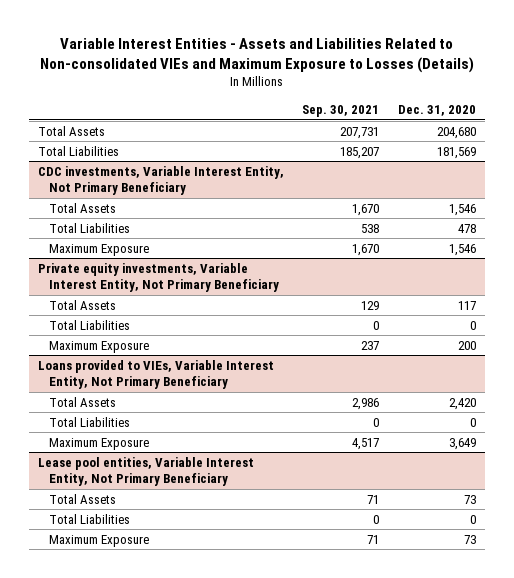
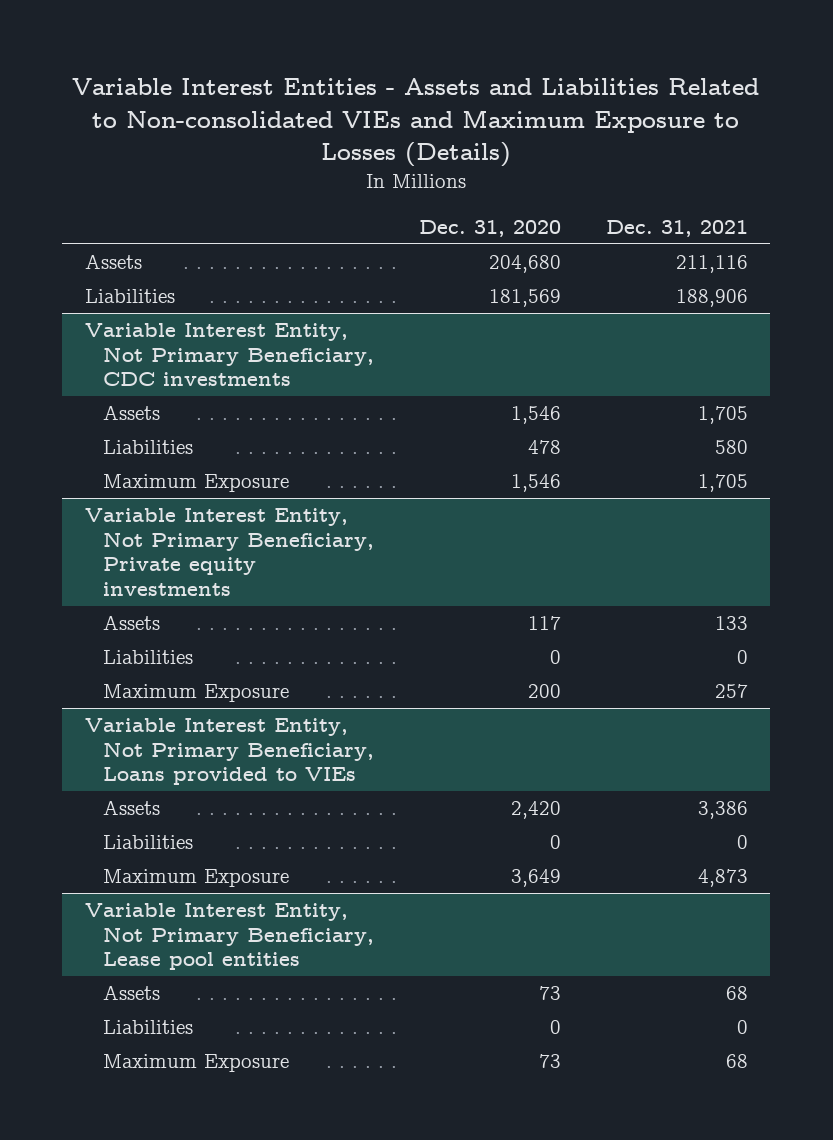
- | Sep. 30, 2021 | Dec. 31, 2020
+ | Dec. 31, 2020 | Dec. 31, 2021
- Total Assets | 207,731 | 204,680
- Total Liabilities | 185,207 | 181,569
- CDC investments, Variable Interest Entity, Not Primary Beneficiary
- Total Assets | 1,670 | 1,546
- Total Liabilities | 538 | 478
+ Assets | 204,680 | 211,116
+ Liabilities | 181,569 | 188,906
+ Variable Interest Entity, Not Primary Beneficiary, CDC investments
+ Assets | 1,546 | 1,705
+ Liabilities | 478 | 580
- Private equity investments, Variable Interest Entity, Not Primary Beneficiary
- Total Assets | 129 | 117
- Total Liabilities | 0 | 0
+ Variable Interest Entity, Not Primary Beneficiary, Private equity investments
+ Assets | 117 | 133
+ Liabilities | 0 | 0
- Loans provided to VIEs, Variable Interest Entity, Not Primary Beneficiary
- Total Assets | 2,986 | 2,420
- Total Liabilities | 0 | 0
+ Variable Interest Entity, Not Primary Beneficiary, Loans provided to VIEs
+ Assets | 2,420 | 3,386
+ Liabilities | 0 | 0
- Lease pool entities, Variable Interest Entity, Not Primary Beneficiary
- Total Assets | 71 | 73
- Total Liabilities | 0 | 0
+ Variable Interest Entity, Not Primary Beneficiary, Lease pool entities
+ Assets | 73 | 68
+ Liabilities | 0 | 0

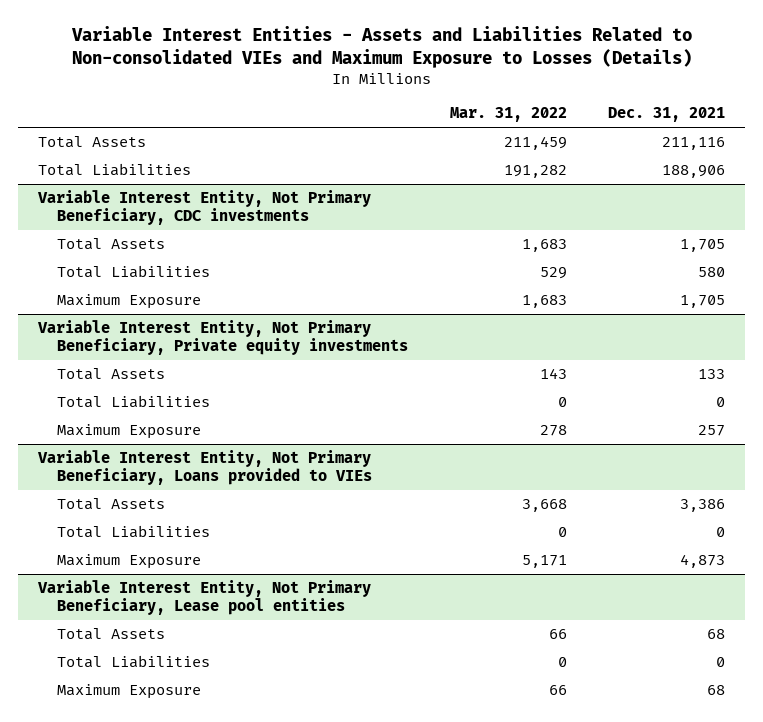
- | Dec. 31, 2020 | Dec. 31, 2021
+ | Mar. 31, 2022 | Dec. 31, 2021
- Assets | 204,680 | 211,116
- Liabilities | 181,569 | 188,906
+ Total Assets | 211,459 | 211,116
+ Total Liabilities | 191,282 | 188,906
@ Variable Interest Entity, Not Primary Beneficiary, CDC investments
- Assets | 1,546 | 1,705
- Liabilities | 478 | 580
+ Total Assets | 1,683 | 1,705
+ Total Liabilities | 529 | 580
@ Variable Interest Entity, Not Primary Beneficiary, Private equity investments
- Assets | 117 | 133
- Liabilities | 0 | 0
+ Total Assets | 143 | 133
+ Total Liabilities | 0 | 0
@ Variable Interest Entity, Not Primary Beneficiary, Loans provided to VIEs
- Assets | 2,420 | 3,386
- Liabilities | 0 | 0
+ Total Assets | 3,668 | 3,386
+ Total Liabilities | 0 | 0
@ Variable Interest Entity, Not Primary Beneficiary, Lease pool entities
- Assets | 73 | 68
- Liabilities | 0 | 0
+ Total Assets | 66 | 68
+ Total Liabilities | 0 | 0

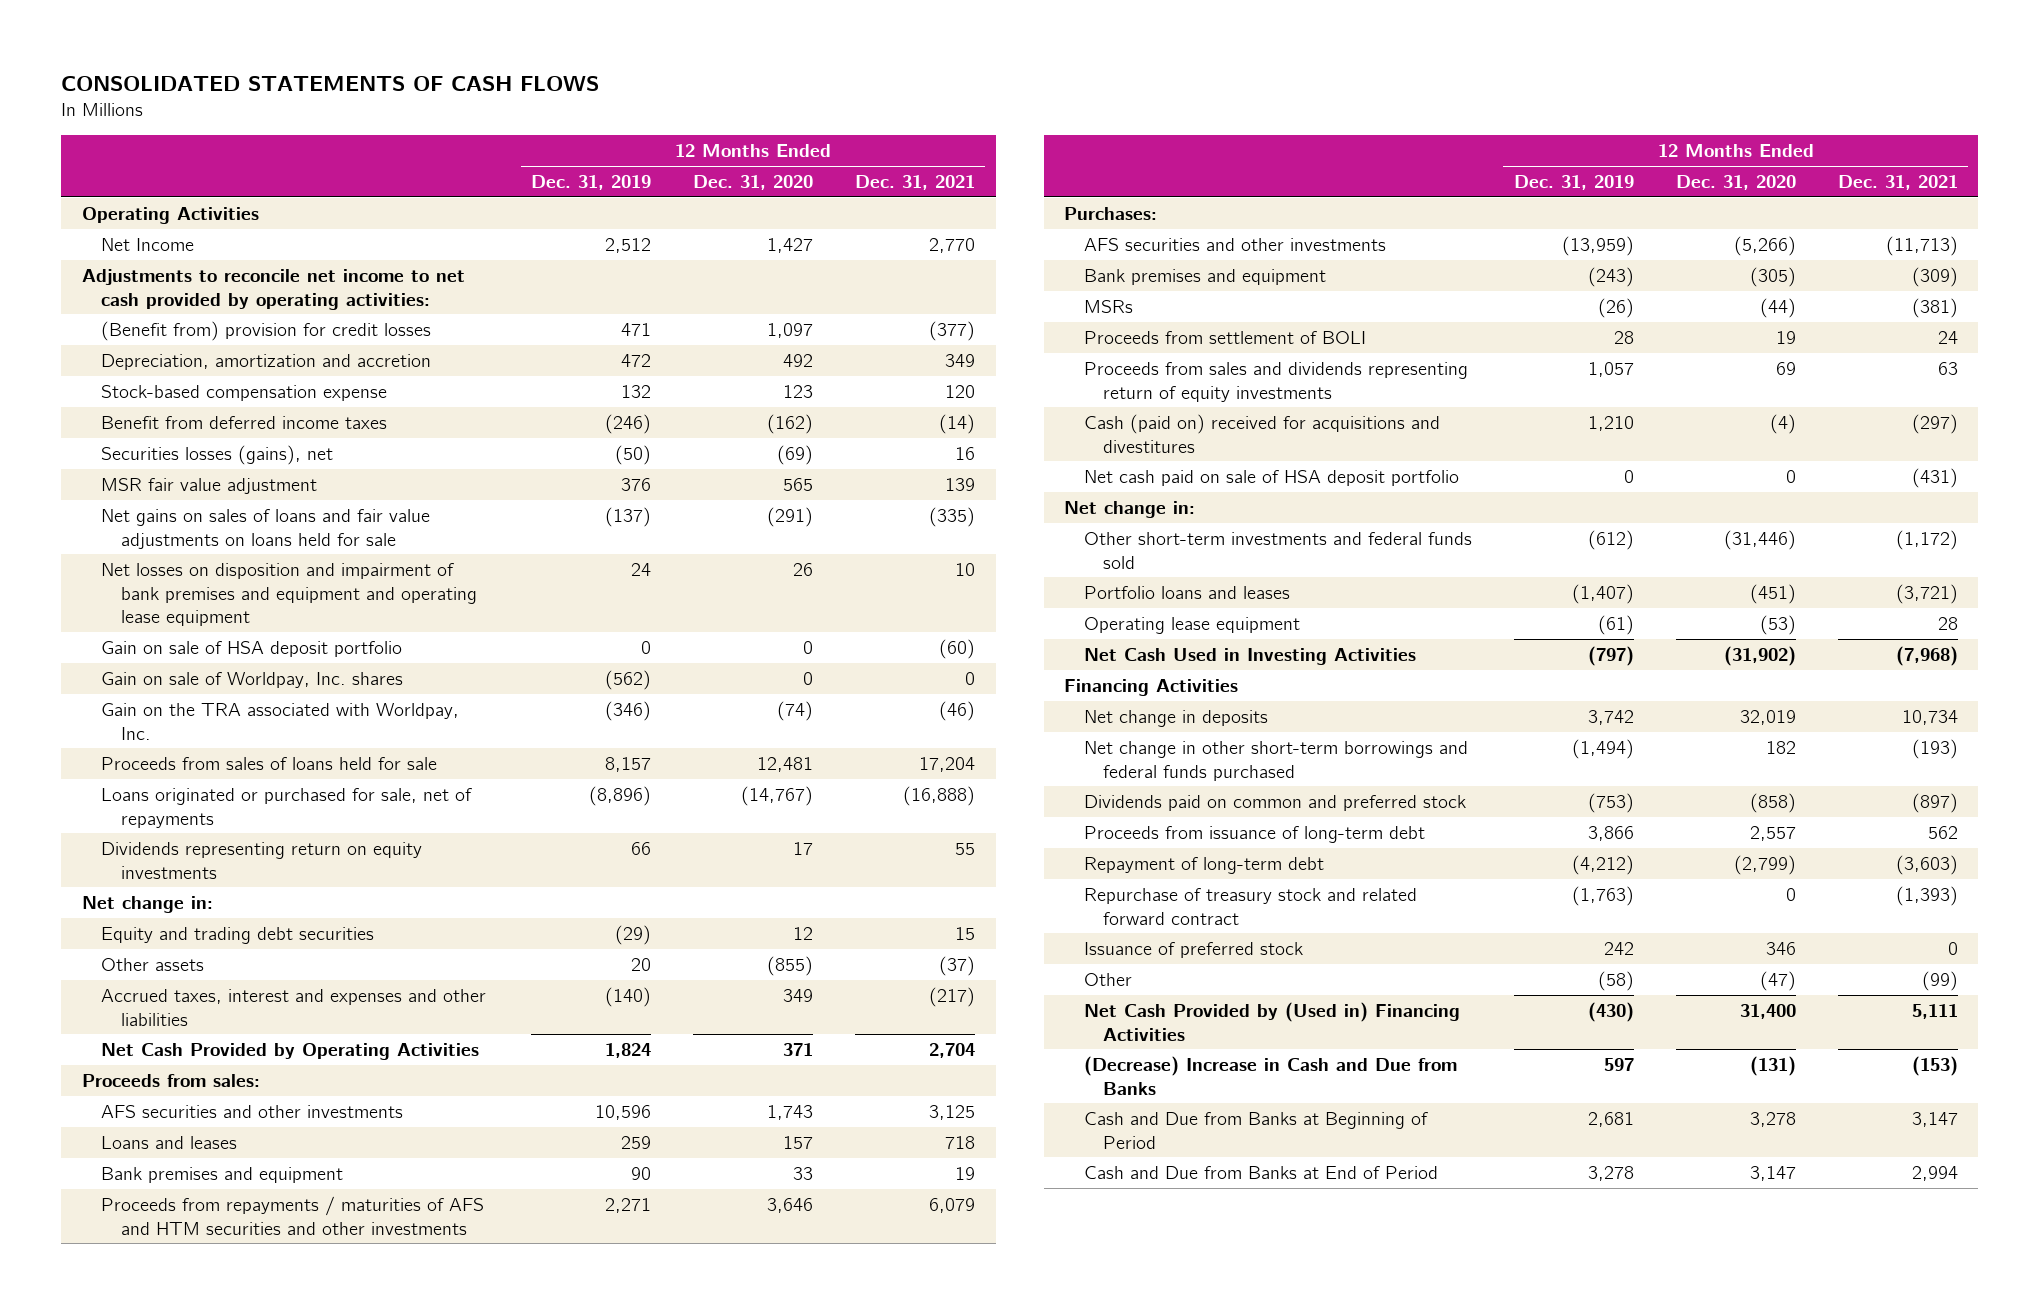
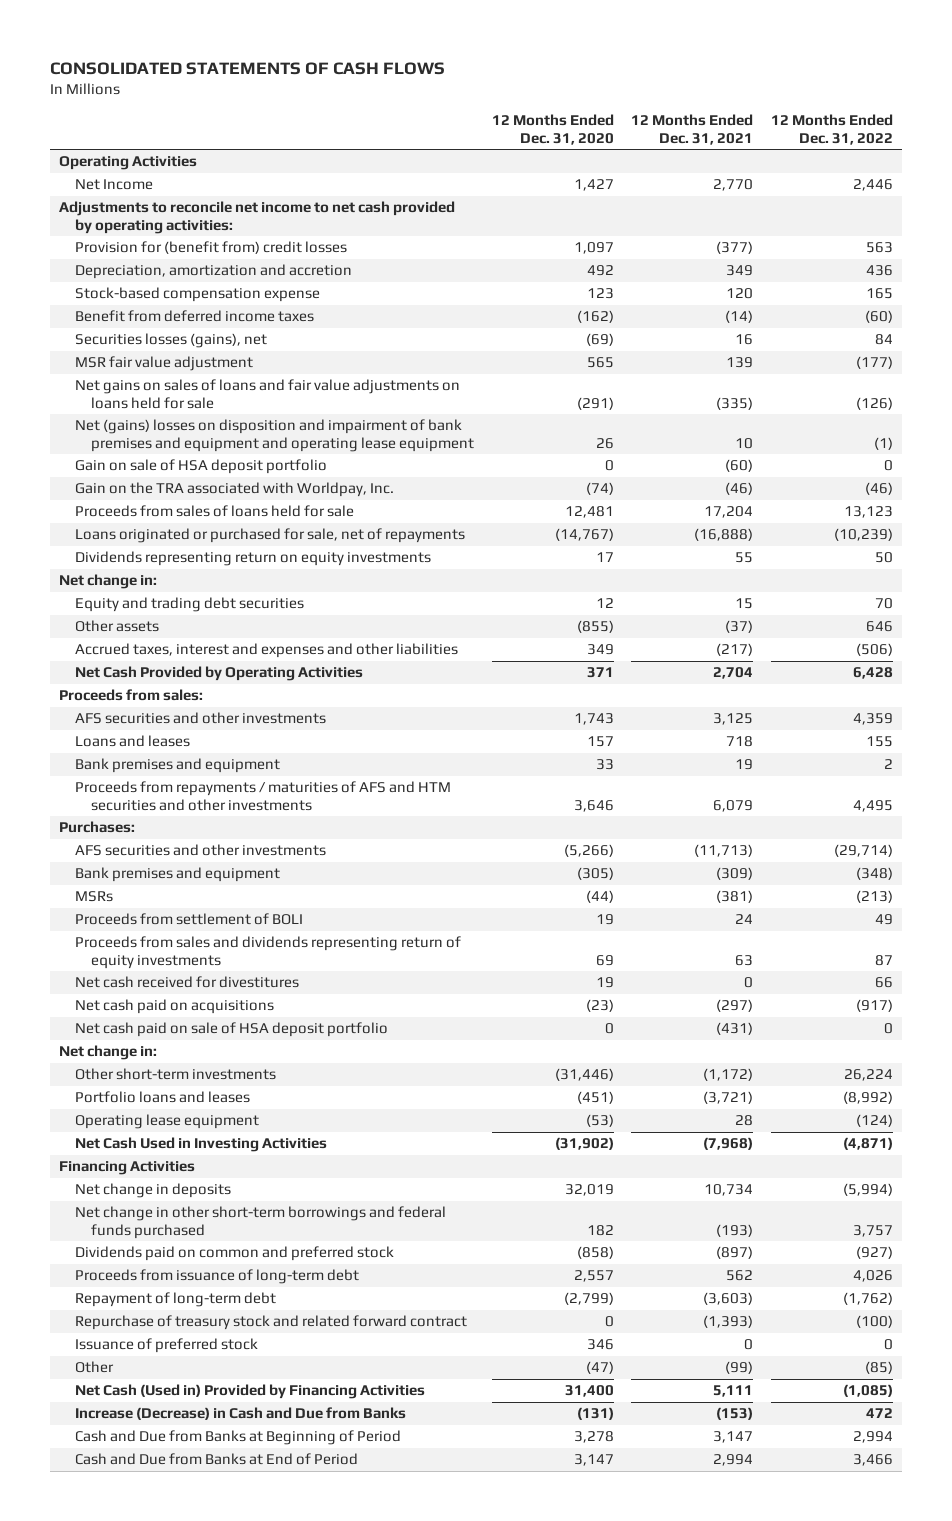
- | 12 Months Ended Dec. 31, 2019 | 12 Months Ended Dec. 31, 2020 | 12 Months Ended Dec. 31, 2021
+ | 12 Months Ended Dec. 31, 2020 | 12 Months Ended Dec. 31, 2021 | 12 Months Ended Dec. 31, 2022
- (Benefit from) provision for credit losses | 471 | 1,097 | (377)
+ Provision for (benefit from) credit losses | 1,097 | (377) | 563
- Net losses on disposition and impairment of bank premises and equipment and operating lease equipment | 24 | 26 | 10
+ Net (gains) losses on disposition and impairment of bank premises and equipment and operating lease equipment | 26 | 10 | (1)
- Gain on sale of Worldpay, Inc. shares | (562) | 0 | 0
- Cash (paid on) received for acquisitions and divestitures | 1,210 | (4) | (297)
+ Net cash received for divestitures | 19 | 0 | 66
+ Net cash paid on acquisitions | (23) | (297) | (917)
- Other short-term investments and federal funds sold | (612) | (31,446) | (1,172)
+ Other short-term investments | (31,446) | (1,172) | 26,224
- Net Cash Provided by (Used in) Financing Activities | (430) | 31,400 | 5,111
- (Decrease) Increase in Cash and Due from Banks | 597 | (131) | (153)
+ Net Cash (Used in) Provided by Financing Activities | 31,400 | 5,111 | (1,085)
+ Increase (Decrease) in Cash and Due from Banks | (131) | (153) | 472

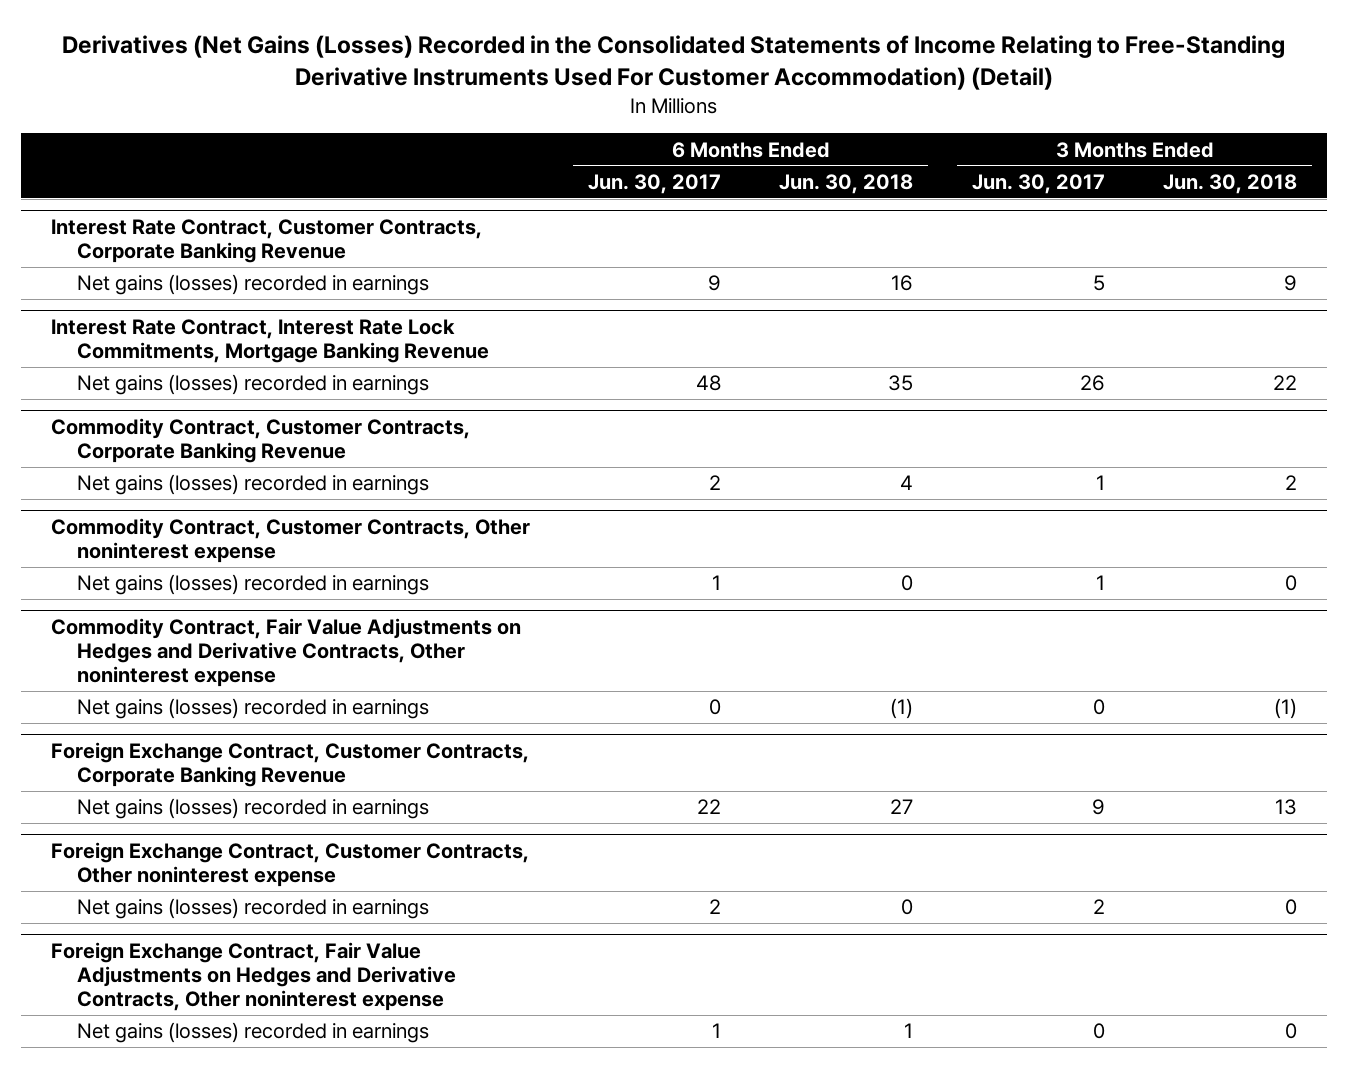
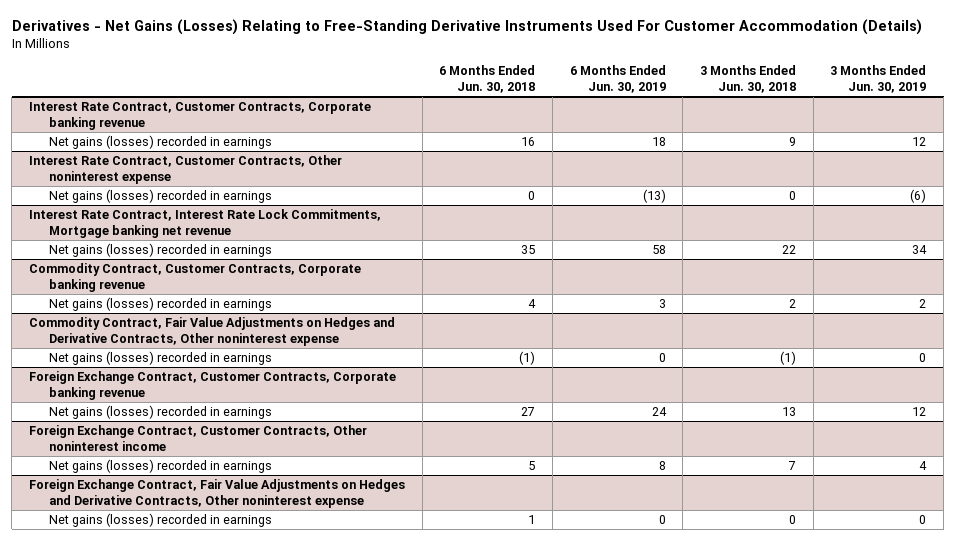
- Derivatives (Net Gains (Losses) Recorded in the Consolidated Statements of Income Relating to Free-Standing Derivative Instruments Used For Customer Accommodation) (Detail)
+ Derivatives - Net Gains (Losses) Relating to Free-Standing Derivative Instruments Used For Customer Accommodation (Details)
- | 6 Months Ended Jun. 30, 2017 | 6 Months Ended Jun. 30, 2018 | 3 Months Ended Jun. 30, 2017 | 3 Months Ended Jun. 30, 2018
+ | 6 Months Ended Jun. 30, 2018 | 6 Months Ended Jun. 30, 2019 | 3 Months Ended Jun. 30, 2018 | 3 Months Ended Jun. 30, 2019
- Interest Rate Contract, Customer Contracts, Corporate Banking Revenue
+ Interest Rate Contract, Customer Contracts, Corporate banking revenue
- Interest Rate Contract, Interest Rate Lock Commitments, Mortgage Banking Revenue
+ Interest Rate Contract, Customer Contracts, Other noninterest expense
+ Net gains (losses) recorded in earnings | 0 | (13) | 0 | (6)
+ Interest Rate Contract, Interest Rate Lock Commitments, Mortgage banking net revenue
- Commodity Contract, Customer Contracts, Corporate Banking Revenue
+ Commodity Contract, Customer Contracts, Corporate banking revenue
- Commodity Contract, Customer Contracts, Other noninterest expense
- Net gains (losses) recorded in earnings | 1 | 0 | 1 | 0
- Foreign Exchange Contract, Customer Contracts, Corporate Banking Revenue
+ Foreign Exchange Contract, Customer Contracts, Corporate banking revenue
- Foreign Exchange Contract, Customer Contracts, Other noninterest expense
- Net gains (losses) recorded in earnings | 2 | 0 | 2 | 0
+ Foreign Exchange Contract, Customer Contracts, Other noninterest income
+ Net gains (losses) recorded in earnings | 5 | 8 | 7 | 4

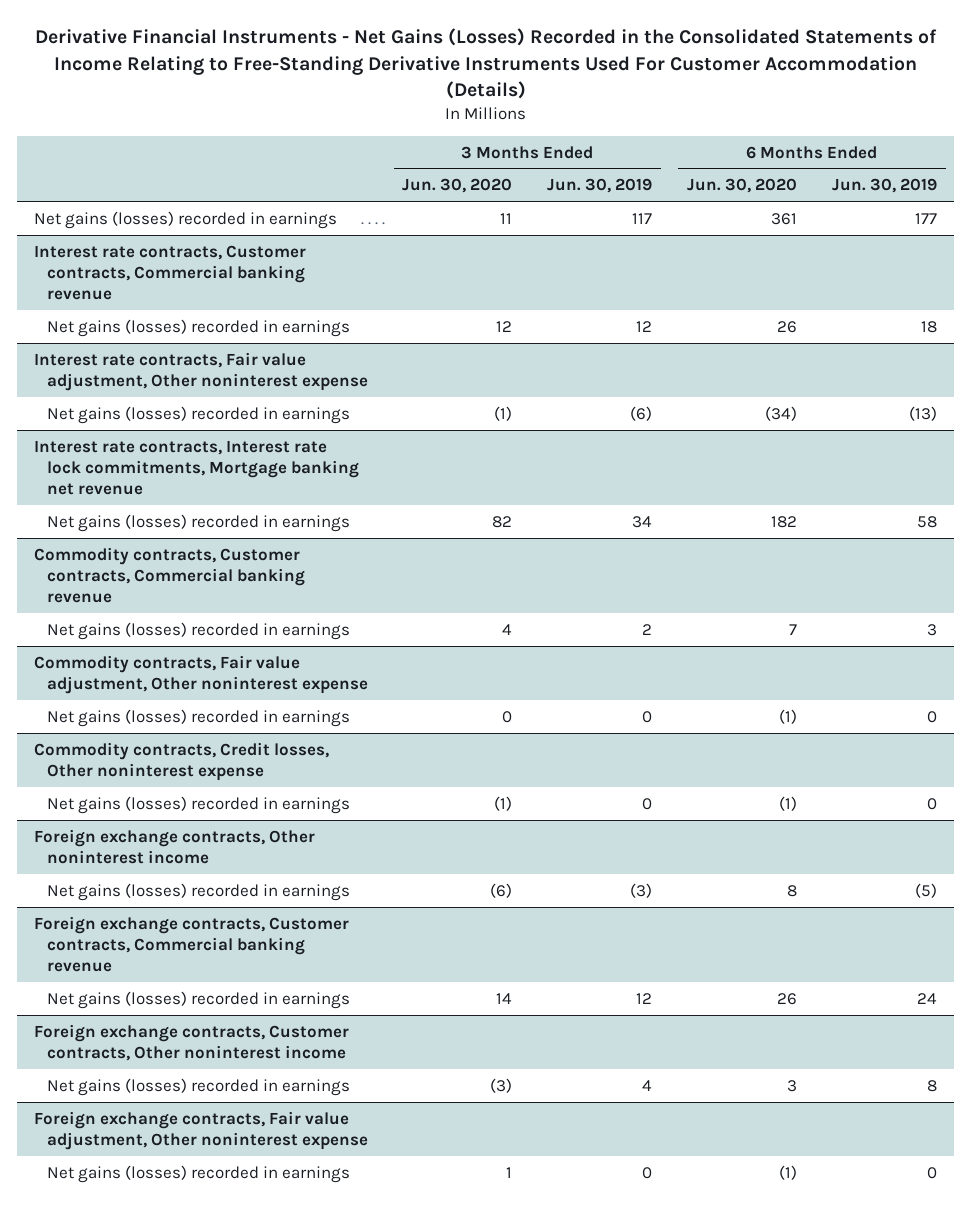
- Derivatives - Net Gains (Losses) Relating to Free-Standing Derivative Instruments Used For Customer Accommodation (Details)
+ Derivative Financial Instruments - Net Gains (Losses) Recorded in the Consolidated Statements of Income Relating to Free-Standing Derivative Instruments Used For Customer Accommodation (Details)
- | 6 Months Ended Jun. 30, 2018 | 6 Months Ended Jun. 30, 2019 | 3 Months Ended Jun. 30, 2018 | 3 Months Ended Jun. 30, 2019
+ | 3 Months Ended Jun. 30, 2020 | 3 Months Ended Jun. 30, 2019 | 6 Months Ended Jun. 30, 2020 | 6 Months Ended Jun. 30, 2019
- Interest Rate Contract, Customer Contracts, Corporate banking revenue
+ Net gains (losses) recorded in earnings | 11 | 117 | 361 | 177
+ Interest rate contracts, Customer contracts, Commercial banking revenue
- Interest Rate Contract, Customer Contracts, Other noninterest expense
+ Interest rate contracts, Fair value adjustment, Other noninterest expense
- Interest Rate Contract, Interest Rate Lock Commitments, Mortgage banking net revenue
+ Interest rate contracts, Interest rate lock commitments, Mortgage banking net revenue
- Commodity Contract, Customer Contracts, Corporate banking revenue
+ Commodity contracts, Customer contracts, Commercial banking revenue
- Commodity Contract, Fair Value Adjustments on Hedges and Derivative Contracts, Other noninterest expense
+ Commodity contracts, Fair value adjustment, Other noninterest expense
- Foreign Exchange Contract, Customer Contracts, Corporate banking revenue
+ Commodity contracts, Credit losses, Other noninterest expense
+ Net gains (losses) recorded in earnings | (1) | 0 | (1) | 0
+ Foreign exchange contracts, Other noninterest income
+ Net gains (losses) recorded in earnings | (6) | (3) | 8 | (5)
+ Foreign exchange contracts, Customer contracts, Commercial banking revenue
- Foreign Exchange Contract, Customer Contracts, Other noninterest income
+ Foreign exchange contracts, Customer contracts, Other noninterest income
- Foreign Exchange Contract, Fair Value Adjustments on Hedges and Derivative Contracts, Other noninterest expense
+ Foreign exchange contracts, Fair value adjustment, Other noninterest expense

